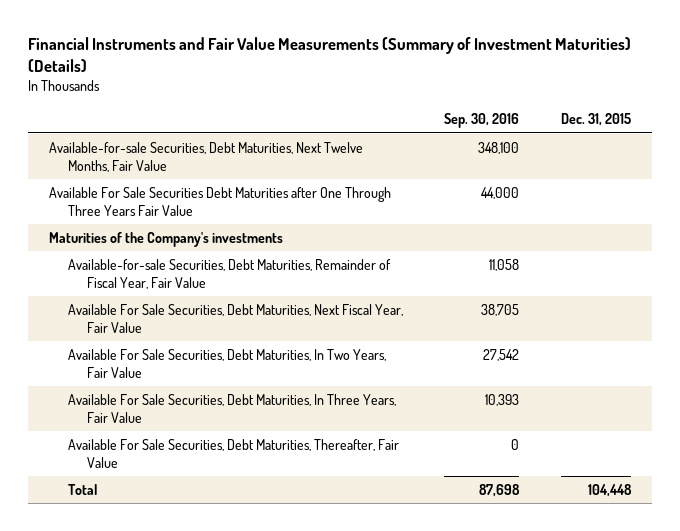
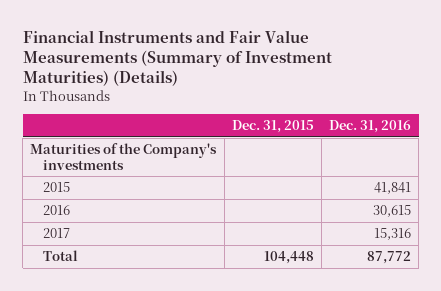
- | Sep. 30, 2016 | Dec. 31, 2015
+ | Dec. 31, 2015 | Dec. 31, 2016
- Available-for-sale Securities, Debt Maturities, Next Twelve Months, Fair Value | 348,100 |
- Available For Sale Securities Debt Maturities after One Through Three Years Fair Value | 44,000 |
- Available-for-sale Securities, Debt Maturities, Remainder of Fiscal Year, Fair Value | 11,058 |
- Available For Sale Securities, Debt Maturities, Next Fiscal Year, Fair Value | 38,705 |
- Available For Sale Securities, Debt Maturities, In Two Years, Fair Value | 27,542 |
- Available For Sale Securities, Debt Maturities, In Three Years, Fair Value | 10,393 |
- Available For Sale Securities, Debt Maturities, Thereafter, Fair Value | 0 |
+ 2015 | | 41,841
+ 2016 | | 30,615
+ 2017 | | 15,316

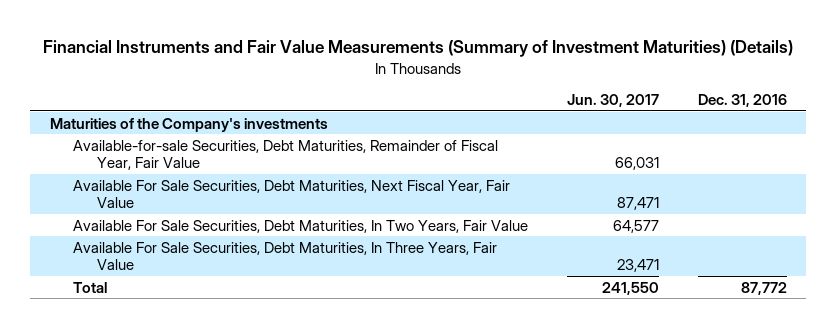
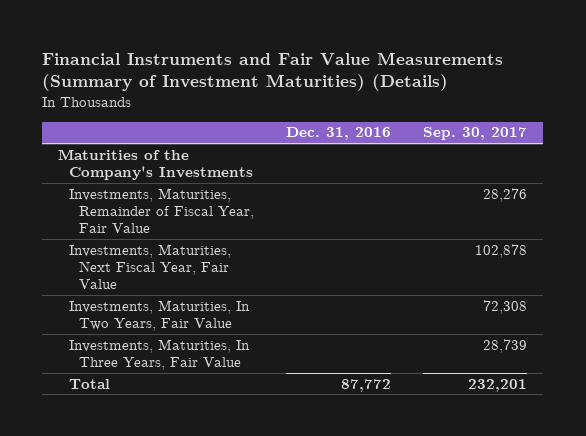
- | Jun. 30, 2017 | Dec. 31, 2016
+ | Dec. 31, 2016 | Sep. 30, 2017
- Maturities of the Company's investments
- Available-for-sale Securities, Debt Maturities, Remainder of Fiscal Year, Fair Value | 66,031 |
- Available For Sale Securities, Debt Maturities, Next Fiscal Year, Fair Value | 87,471 |
- Available For Sale Securities, Debt Maturities, In Two Years, Fair Value | 64,577 |
- Available For Sale Securities, Debt Maturities, In Three Years, Fair Value | 23,471 |
+ Maturities of the Company's Investments
+ Investments, Maturities, Remainder of Fiscal Year, Fair Value | | 28,276
+ Investments, Maturities, Next Fiscal Year, Fair Value | | 102,878
+ Investments, Maturities, In Two Years, Fair Value | | 72,308
+ Investments, Maturities, In Three Years, Fair Value | | 28,739

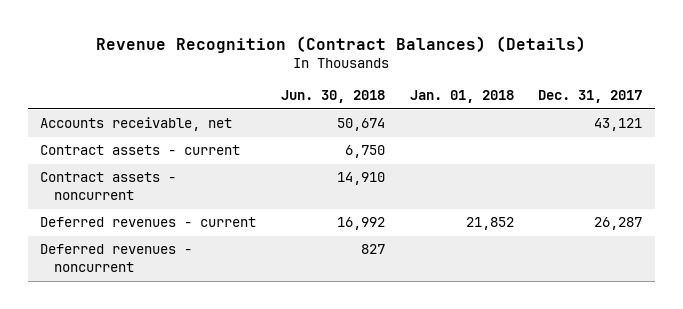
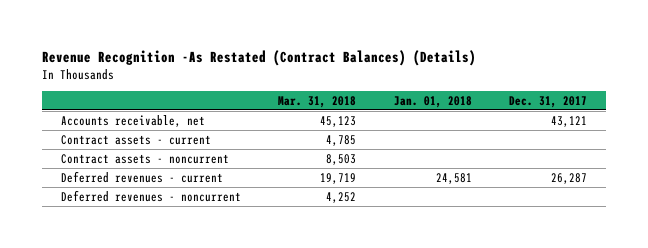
- Revenue Recognition (Contract Balances) (Details)
+ Revenue Recognition -As Restated (Contract Balances) (Details)
- | Jun. 30, 2018 | Jan. 01, 2018 | Dec. 31, 2017
+ | Mar. 31, 2018 | Jan. 01, 2018 | Dec. 31, 2017
- Deferred revenues - current | 16,992 | 21,852 | 26,287
+ Deferred revenues - current | 19,719 | 24,581 | 26,287

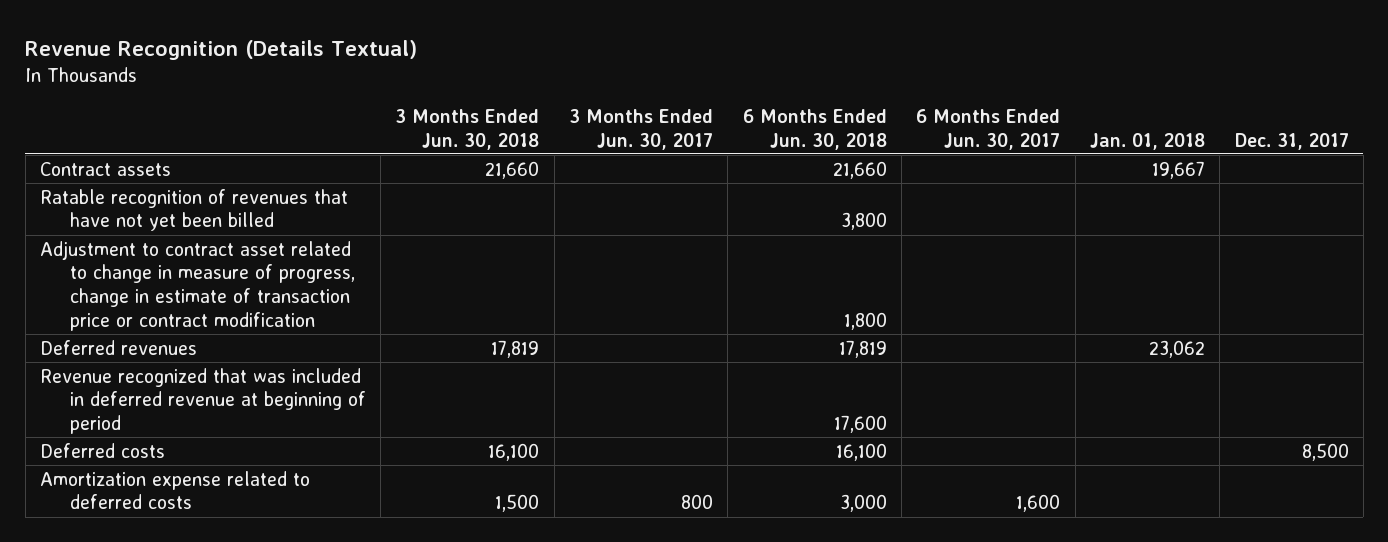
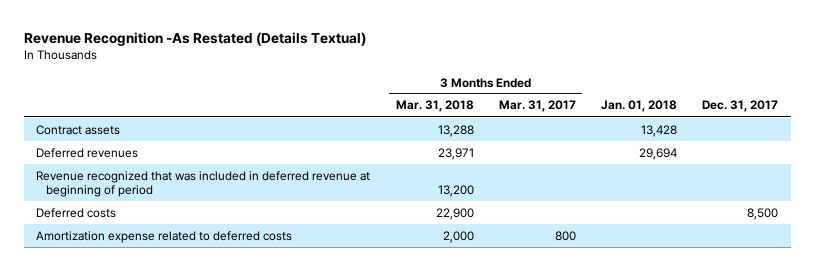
- Revenue Recognition (Details Textual)
+ Revenue Recognition -As Restated (Details Textual)
- | 3 Months Ended Jun. 30, 2018 | 3 Months Ended Jun. 30, 2017 | 6 Months Ended Jun. 30, 2018 | 6 Months Ended Jun. 30, 2017 | Jan. 01, 2018 | Dec. 31, 2017
+ | 3 Months Ended Mar. 31, 2018 | 3 Months Ended Mar. 31, 2017 | Jan. 01, 2018 | Dec. 31, 2017
- Contract assets | 21,660 | | 21,660 | | 19,667 |
- Ratable recognition of revenues that have not yet been billed | | | 3,800 | | |
- Adjustment to contract asset related to change in measure of progress, change in estimate of transaction price or contract modification | | | 1,800 | | |
- Deferred revenues | 17,819 | | 17,819 | | 23,062 |
+ Contract assets | 13,288 | | 13,428 |
+ Deferred revenues | 23,971 | | 29,694 |

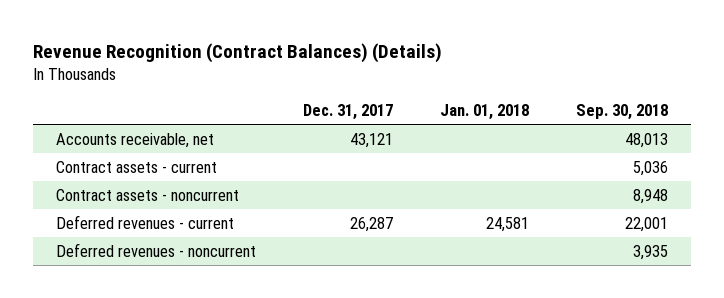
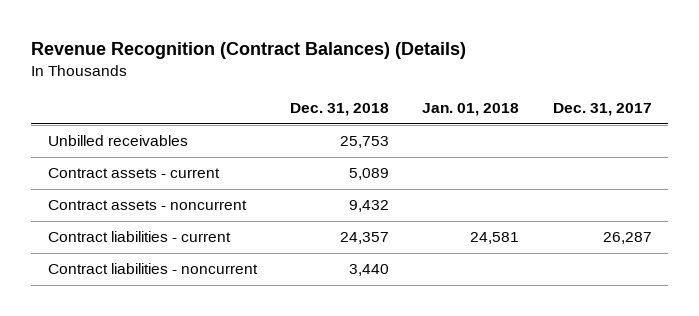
- | Dec. 31, 2017 | Jan. 01, 2018 | Sep. 30, 2018
+ | Dec. 31, 2018 | Jan. 01, 2018 | Dec. 31, 2017
- Accounts receivable, net | 43,121 | | 48,013
+ Unbilled receivables | 25,753 | |
- Deferred revenues - current | 26,287 | 24,581 | 22,001
- Deferred revenues - noncurrent | | | 3,935
+ Contract liabilities - current | 24,357 | 24,581 | 26,287
+ Contract liabilities - noncurrent | 3,440 | |

